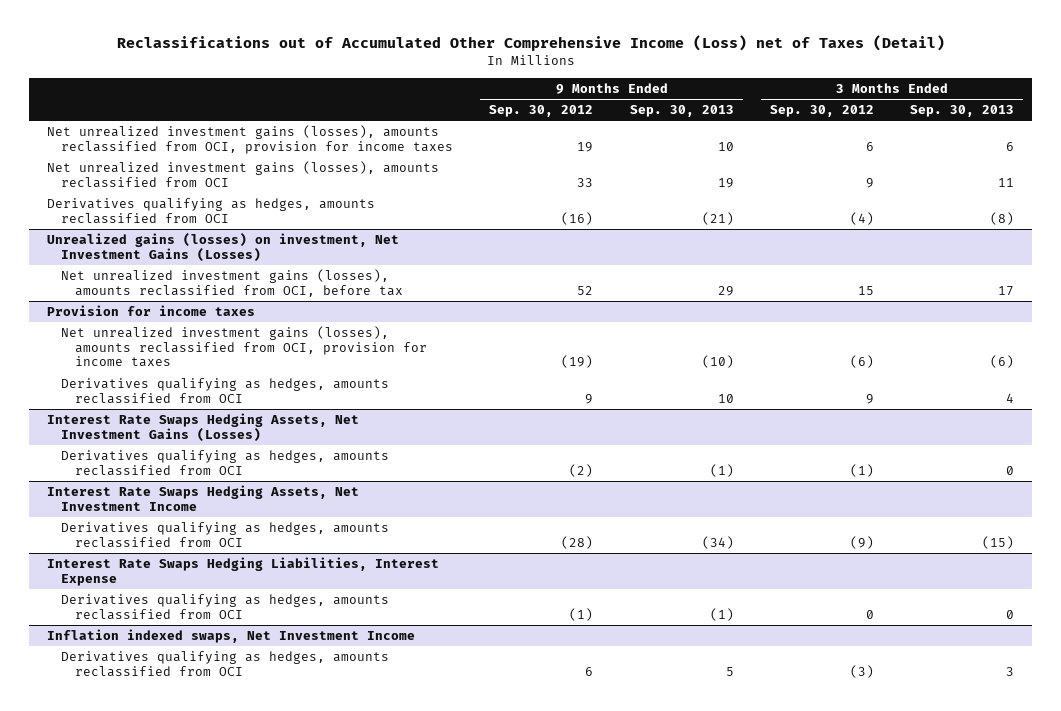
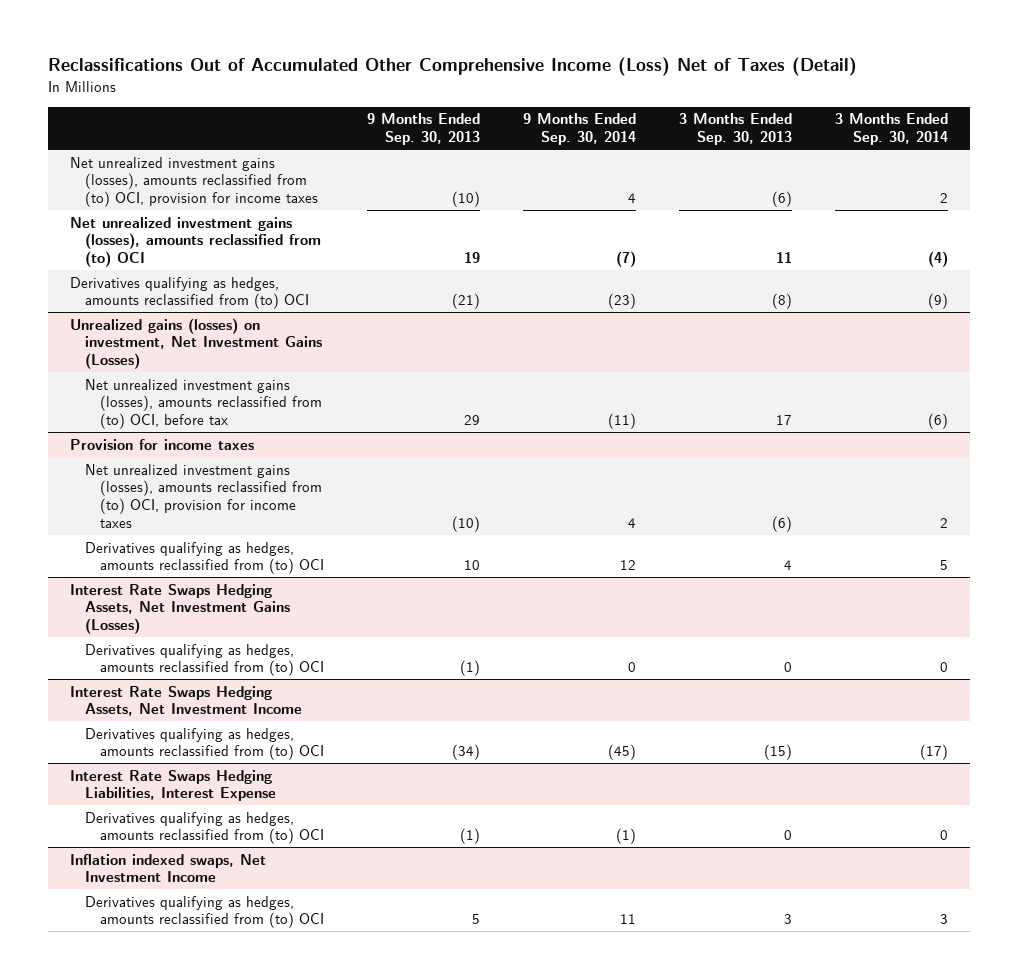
- Reclassifications out of Accumulated Other Comprehensive Income (Loss) net of Taxes (Detail)
+ Reclassifications Out of Accumulated Other Comprehensive Income (Loss) Net of Taxes (Detail)
- | 9 Months Ended Sep. 30, 2012 | 9 Months Ended Sep. 30, 2013 | 3 Months Ended Sep. 30, 2012 | 3 Months Ended Sep. 30, 2013
+ | 9 Months Ended Sep. 30, 2013 | 9 Months Ended Sep. 30, 2014 | 3 Months Ended Sep. 30, 2013 | 3 Months Ended Sep. 30, 2014
- Net unrealized investment gains (losses), amounts reclassified from OCI, provision for income taxes | 19 | 10 | 6 | 6
- Net unrealized investment gains (losses), amounts reclassified from OCI | 33 | 19 | 9 | 11
- Derivatives qualifying as hedges, amounts reclassified from OCI | (16) | (21) | (4) | (8)
+ Net unrealized investment gains (losses), amounts reclassified from (to) OCI, provision for income taxes | (10) | 4 | (6) | 2
+ Net unrealized investment gains (losses), amounts reclassified from (to) OCI | 19 | (7) | 11 | (4)
+ Derivatives qualifying as hedges, amounts reclassified from (to) OCI | (21) | (23) | (8) | (9)
@ Unrealized gains (losses) on investment, Net Investment Gains (Losses)
- Net unrealized investment gains (losses), amounts reclassified from OCI, before tax | 52 | 29 | 15 | 17
+ Net unrealized investment gains (losses), amounts reclassified from (to) OCI, before tax | 29 | (11) | 17 | (6)
@ Provision for income taxes
- Net unrealized investment gains (losses), amounts reclassified from OCI, provision for income taxes | (19) | (10) | (6) | (6)
- Derivatives qualifying as hedges, amounts reclassified from OCI | 9 | 10 | 9 | 4
+ Net unrealized investment gains (losses), amounts reclassified from (to) OCI, provision for income taxes | (10) | 4 | (6) | 2
+ Derivatives qualifying as hedges, amounts reclassified from (to) OCI | 10 | 12 | 4 | 5
@ Interest Rate Swaps Hedging Assets, Net Investment Gains (Losses)
- Derivatives qualifying as hedges, amounts reclassified from OCI | (2) | (1) | (1) | 0
+ Derivatives qualifying as hedges, amounts reclassified from (to) OCI | (1) | 0 | 0 | 0
@ Interest Rate Swaps Hedging Assets, Net Investment Income
- Derivatives qualifying as hedges, amounts reclassified from OCI | (28) | (34) | (9) | (15)
+ Derivatives qualifying as hedges, amounts reclassified from (to) OCI | (34) | (45) | (15) | (17)
@ Interest Rate Swaps Hedging Liabilities, Interest Expense
- Derivatives qualifying as hedges, amounts reclassified from OCI | (1) | (1) | 0 | 0
+ Derivatives qualifying as hedges, amounts reclassified from (to) OCI | (1) | (1) | 0 | 0
@ Inflation indexed swaps, Net Investment Income
- Derivatives qualifying as hedges, amounts reclassified from OCI | 6 | 5 | (3) | 3
+ Derivatives qualifying as hedges, amounts reclassified from (to) OCI | 5 | 11 | 3 | 3

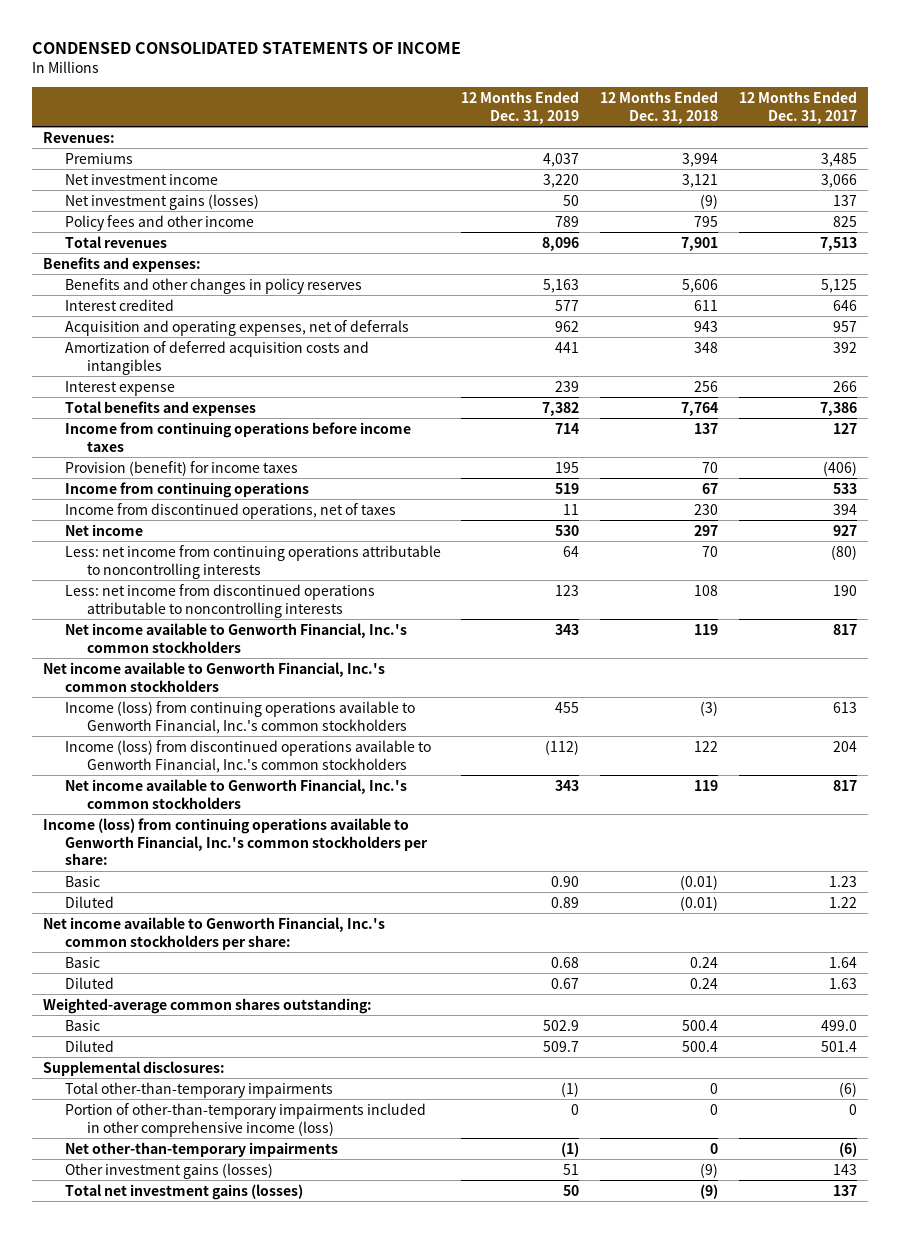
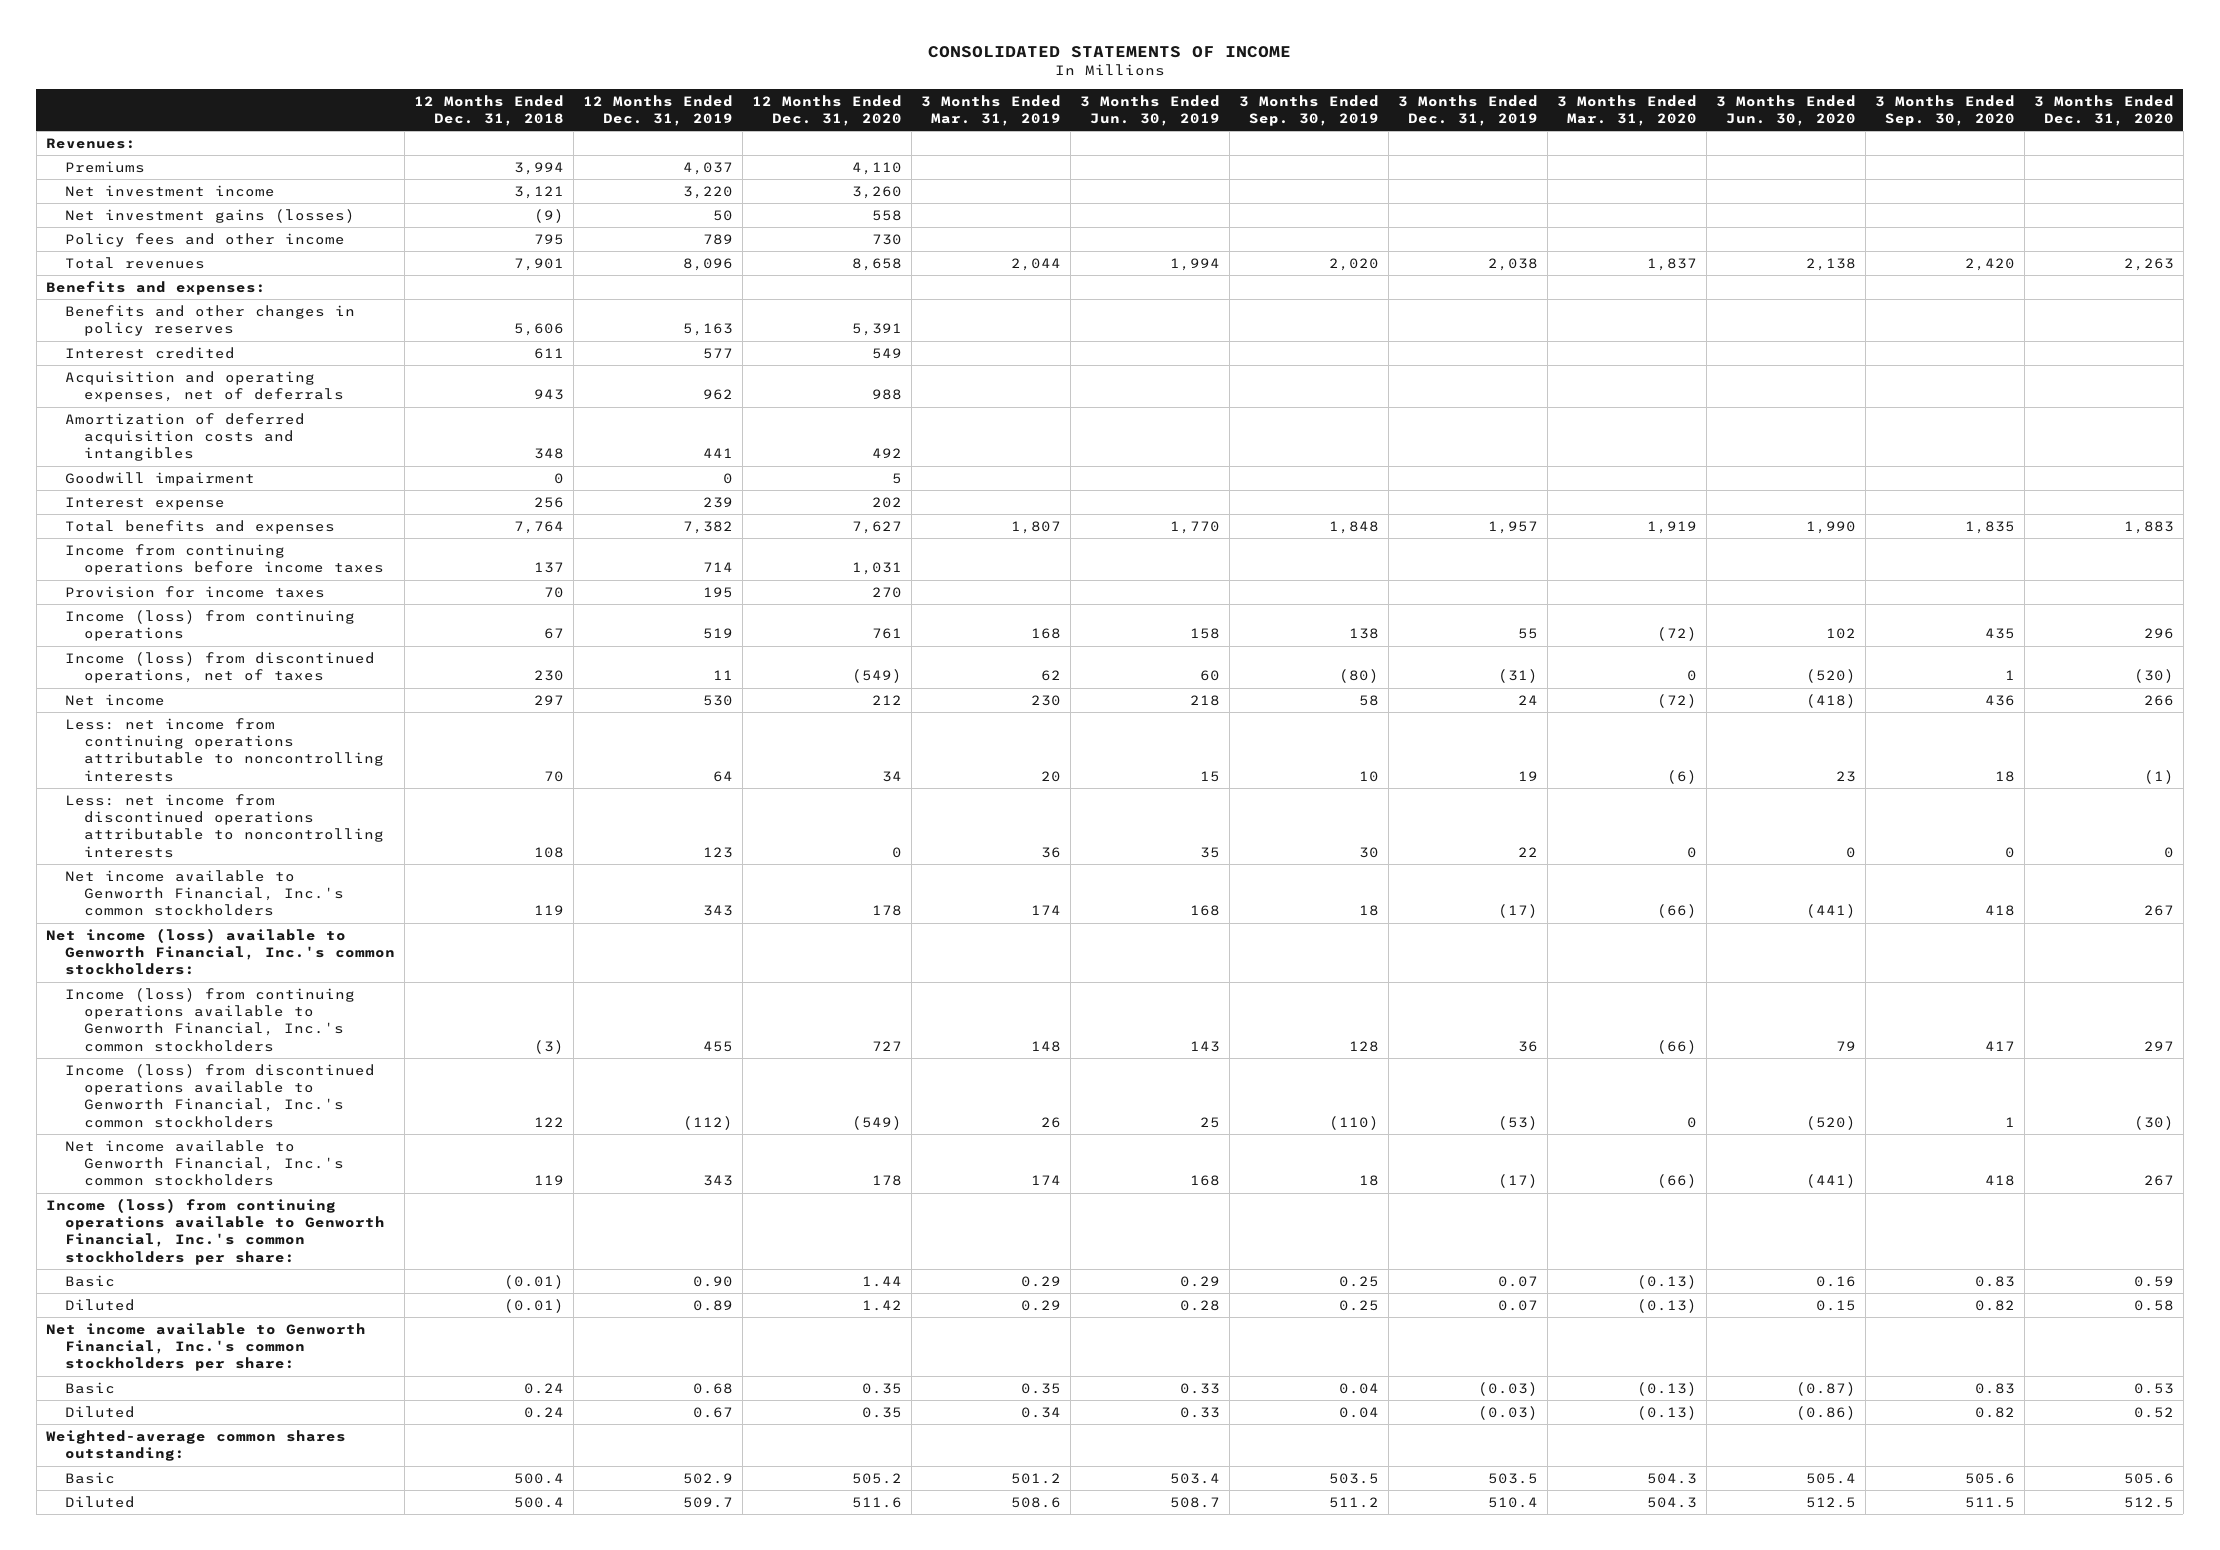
- CONDENSED CONSOLIDATED STATEMENTS OF INCOME
+ CONSOLIDATED STATEMENTS OF INCOME
- | 12 Months Ended Dec. 31, 2019 | 12 Months Ended Dec. 31, 2018 | 12 Months Ended Dec. 31, 2017
+ | 12 Months Ended Dec. 31, 2018 | 12 Months Ended Dec. 31, 2019 | 12 Months Ended Dec. 31, 2020 | 3 Months Ended Mar. 31, 2019 | 3 Months Ended Jun. 30, 2019 | 3 Months Ended Sep. 30, 2019 | 3 Months Ended Dec. 31, 2019 | 3 Months Ended Mar. 31, 2020 | 3 Months Ended Jun. 30, 2020 | 3 Months Ended Sep. 30, 2020 | 3 Months Ended Dec. 31, 2020
+ Goodwill impairment | 0 | 0 | 5 | | | | | | | |
- Provision (benefit) for income taxes | 195 | 70 | (406)
- Income from continuing operations | 519 | 67 | 533
- Income from discontinued operations, net of taxes | 11 | 230 | 394
+ Provision for income taxes | 70 | 195 | 270 | | | | | | | |
+ Income (loss) from continuing operations | 67 | 519 | 761 | 168 | 158 | 138 | 55 | (72) | 102 | 435 | 296
+ Income (loss) from discontinued operations, net of taxes | 230 | 11 | (549) | 62 | 60 | (80) | (31) | 0 | (520) | 1 | (30)
- Net income available to Genworth Financial, Inc.'s common stockholders
+ Net income (loss) available to Genworth Financial, Inc.'s common stockholders:
- Supplemental disclosures:
- Total other-than-temporary impairments | (1) | 0 | (6)
- Portion of other-than-temporary impairments included in other comprehensive income (loss) | 0 | 0 | 0
- Net other-than-temporary impairments | (1) | 0 | (6)
- Other investment gains (losses) | 51 | (9) | 143
- Total net investment gains (losses) | 50 | (9) | 137

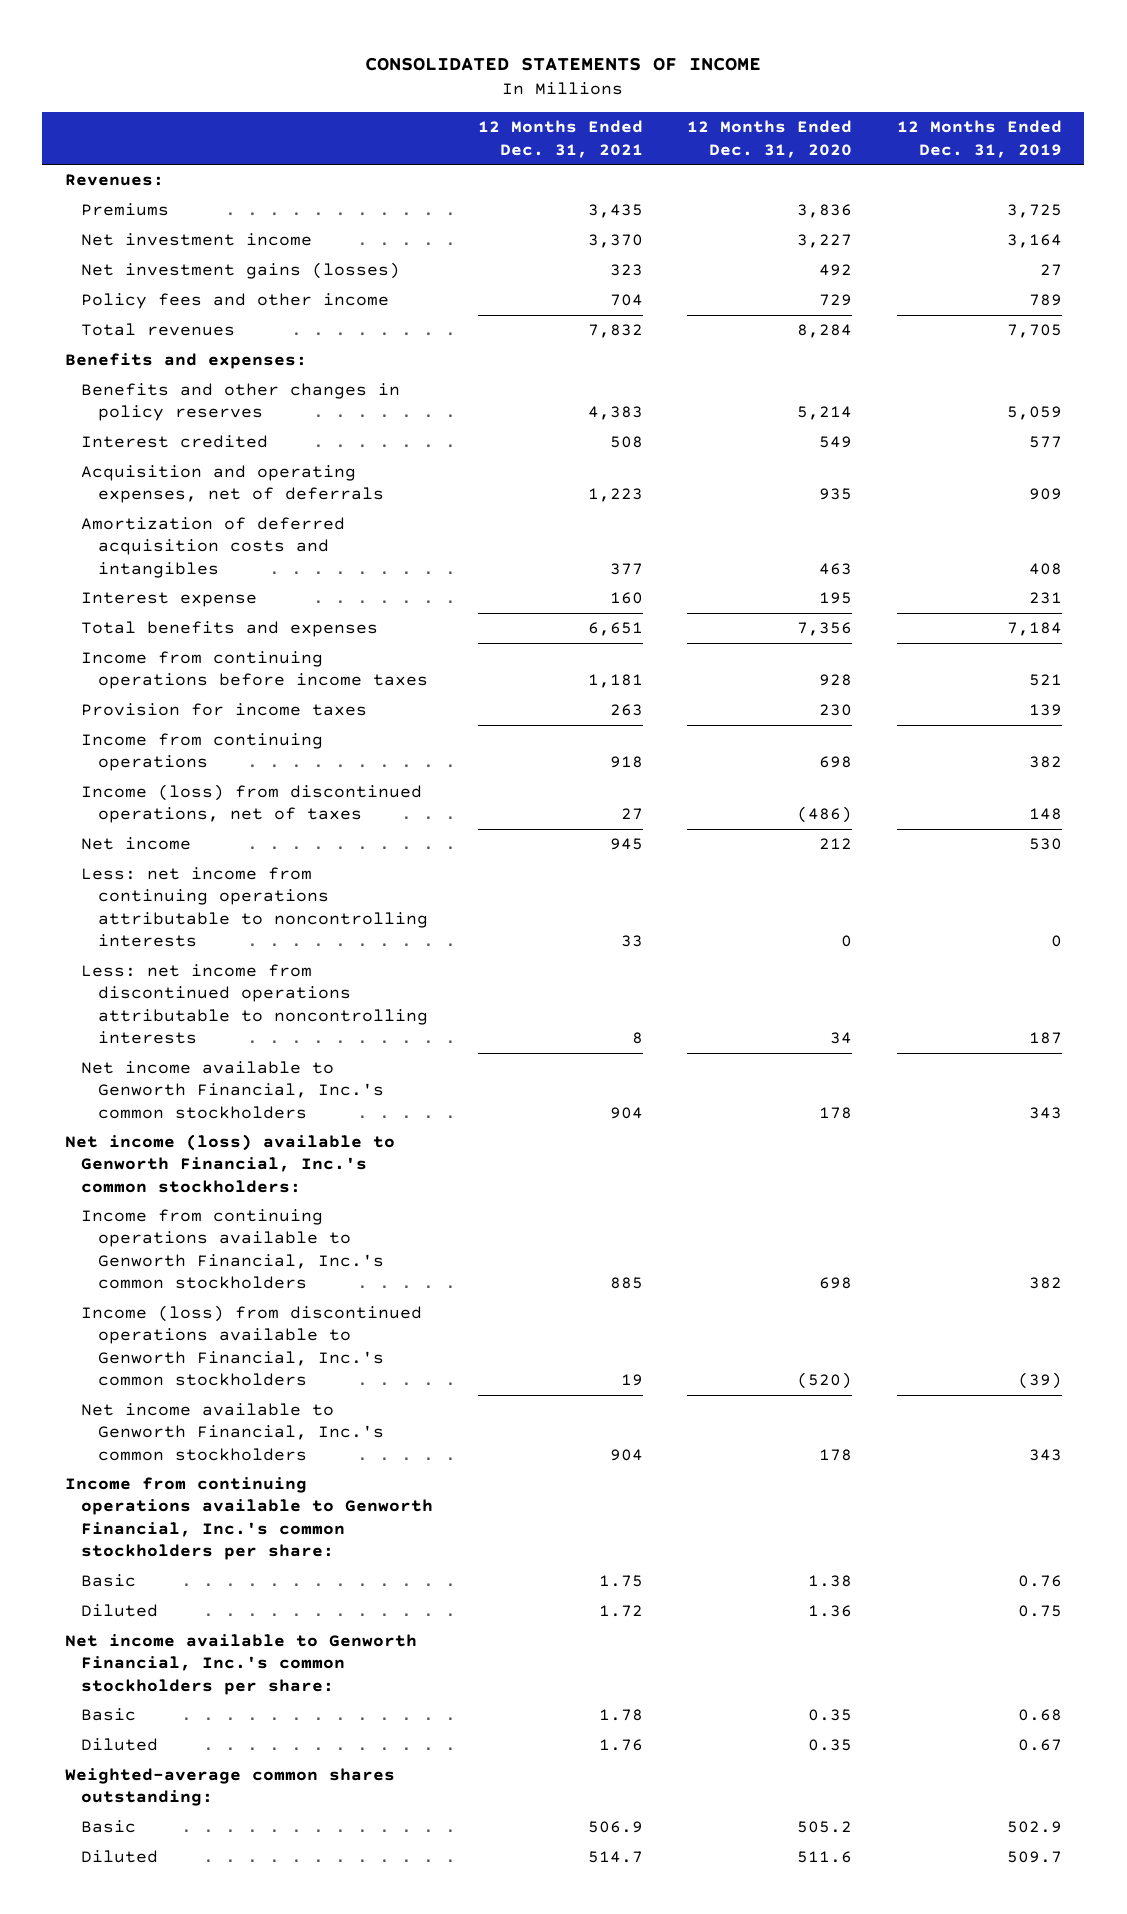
- | 12 Months Ended Dec. 31, 2018 | 12 Months Ended Dec. 31, 2019 | 12 Months Ended Dec. 31, 2020 | 3 Months Ended Mar. 31, 2019 | 3 Months Ended Jun. 30, 2019 | 3 Months Ended Sep. 30, 2019 | 3 Months Ended Dec. 31, 2019 | 3 Months Ended Mar. 31, 2020 | 3 Months Ended Jun. 30, 2020 | 3 Months Ended Sep. 30, 2020 | 3 Months Ended Dec. 31, 2020
+ | 12 Months Ended Dec. 31, 2021 | 12 Months Ended Dec. 31, 2020 | 12 Months Ended Dec. 31, 2019
- Premiums | 3,994 | 4,037 | 4,110 | | | | | | | |
- Net investment income | 3,121 | 3,220 | 3,260 | | | | | | | |
- Net investment gains (losses) | (9) | 50 | 558 | | | | | | | |
- Policy fees and other income | 795 | 789 | 730 | | | | | | | |
- Total revenues | 7,901 | 8,096 | 8,658 | 2,044 | 1,994 | 2,020 | 2,038 | 1,837 | 2,138 | 2,420 | 2,263
+ Premiums | 3,435 | 3,836 | 3,725
+ Net investment income | 3,370 | 3,227 | 3,164
+ Net investment gains (losses) | 323 | 492 | 27
+ Policy fees and other income | 704 | 729 | 789
+ Total revenues | 7,832 | 8,284 | 7,705
- Benefits and other changes in policy reserves | 5,606 | 5,163 | 5,391 | | | | | | | |
+ Benefits and other changes in policy reserves | 4,383 | 5,214 | 5,059
- Acquisition and operating expenses, net of deferrals | 943 | 962 | 988 | | | | | | | |
- Amortization of deferred acquisition costs and intangibles | 348 | 441 | 492 | | | | | | | |
- Goodwill impairment | 0 | 0 | 5 | | | | | | | |
- Interest expense | 256 | 239 | 202 | | | | | | | |
- Total benefits and expenses | 7,764 | 7,382 | 7,627 | 1,807 | 1,770 | 1,848 | 1,957 | 1,919 | 1,990 | 1,835 | 1,883
- Income from continuing operations before income taxes | 137 | 714 | 1,031 | | | | | | | |
- Provision for income taxes | 70 | 195 | 270 | | | | | | | |
- Income (loss) from continuing operations | 67 | 519 | 761 | 168 | 158 | 138 | 55 | (72) | 102 | 435 | 296
- Income (loss) from discontinued operations, net of taxes | 230 | 11 | (549) | 62 | 60 | (80) | (31) | 0 | (520) | 1 | (30)
+ Acquisition and operating expenses, net of deferrals | 1,223 | 935 | 909
+ Amortization of deferred acquisition costs and intangibles | 377 | 463 | 408
+ Interest expense | 160 | 195 | 231
+ Total benefits and expenses | 6,651 | 7,356 | 7,184
+ Income from continuing operations before income taxes | 1,181 | 928 | 521
+ Provision for income taxes | 263 | 230 | 139
+ Income from continuing operations | 918 | 698 | 382
+ Income (loss) from discontinued operations, net of taxes | 27 | (486) | 148
- Less: net income from continuing operations attributable to noncontrolling interests | 70 | 64 | 34 | 20 | 15 | 10 | 19 | (6) | 23 | 18 | (1)
- Less: net income from discontinued operations attributable to noncontrolling interests | 108 | 123 | 0 | 36 | 35 | 30 | 22 | 0 | 0 | 0 | 0
+ Less: net income from continuing operations attributable to noncontrolling interests | 33 | 0 | 0
+ Less: net income from discontinued operations attributable to noncontrolling interests | 8 | 34 | 187
- Income (loss) from continuing operations available to Genworth Financial, Inc.'s common stockholders | (3) | 455 | 727 | 148 | 143 | 128 | 36 | (66) | 79 | 417 | 297
- Income (loss) from discontinued operations available to Genworth Financial, Inc.'s common stockholders | 122 | (112) | (549) | 26 | 25 | (110) | (53) | 0 | (520) | 1 | (30)
+ Income from continuing operations available to Genworth Financial, Inc.'s common stockholders | 885 | 698 | 382
+ Income (loss) from discontinued operations available to Genworth Financial, Inc.'s common stockholders | 19 | (520) | (39)
- Income (loss) from continuing operations available to Genworth Financial, Inc.'s common stockholders per share:
- Basic | (0.01) | 0.90 | 1.44 | 0.29 | 0.29 | 0.25 | 0.07 | (0.13) | 0.16 | 0.83 | 0.59
- Diluted | (0.01) | 0.89 | 1.42 | 0.29 | 0.28 | 0.25 | 0.07 | (0.13) | 0.15 | 0.82 | 0.58
+ Income from continuing operations available to Genworth Financial, Inc.'s common stockholders per share:
+ Basic | 1.75 | 1.38 | 0.76
+ Diluted | 1.72 | 1.36 | 0.75

